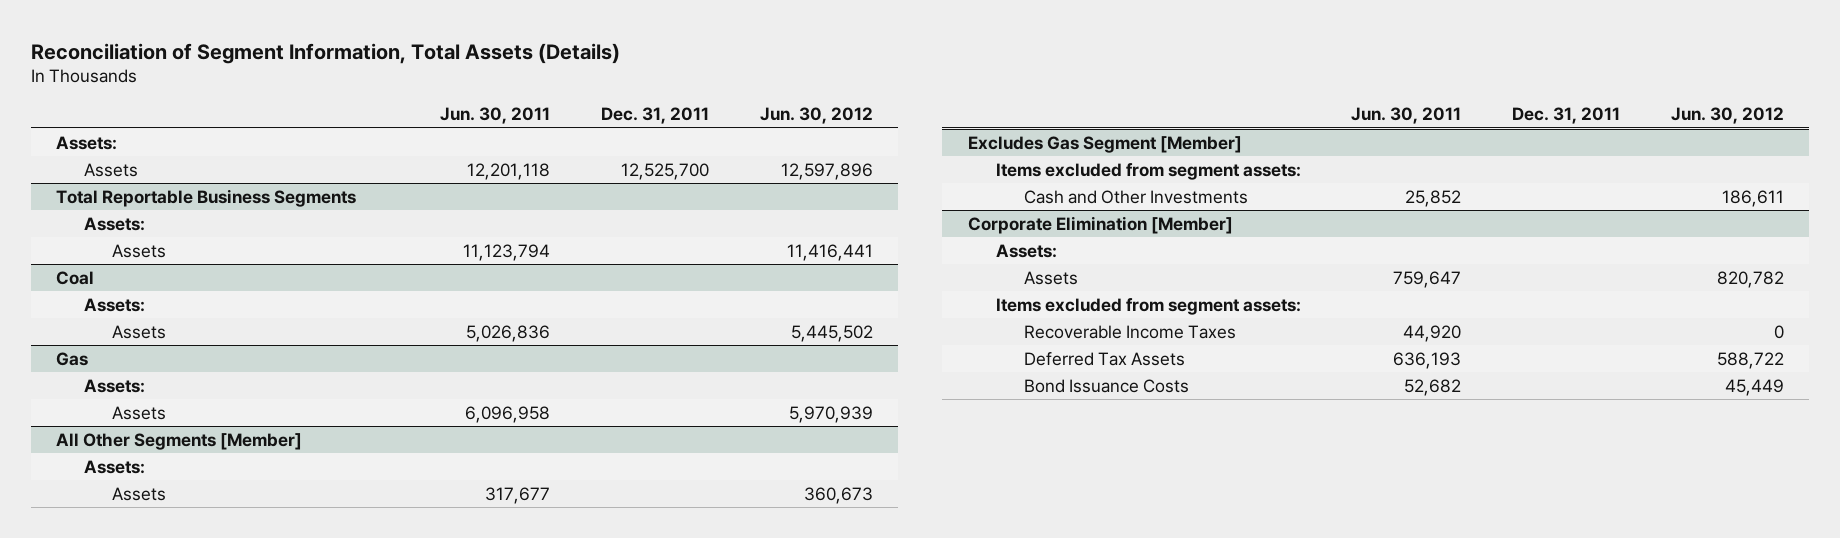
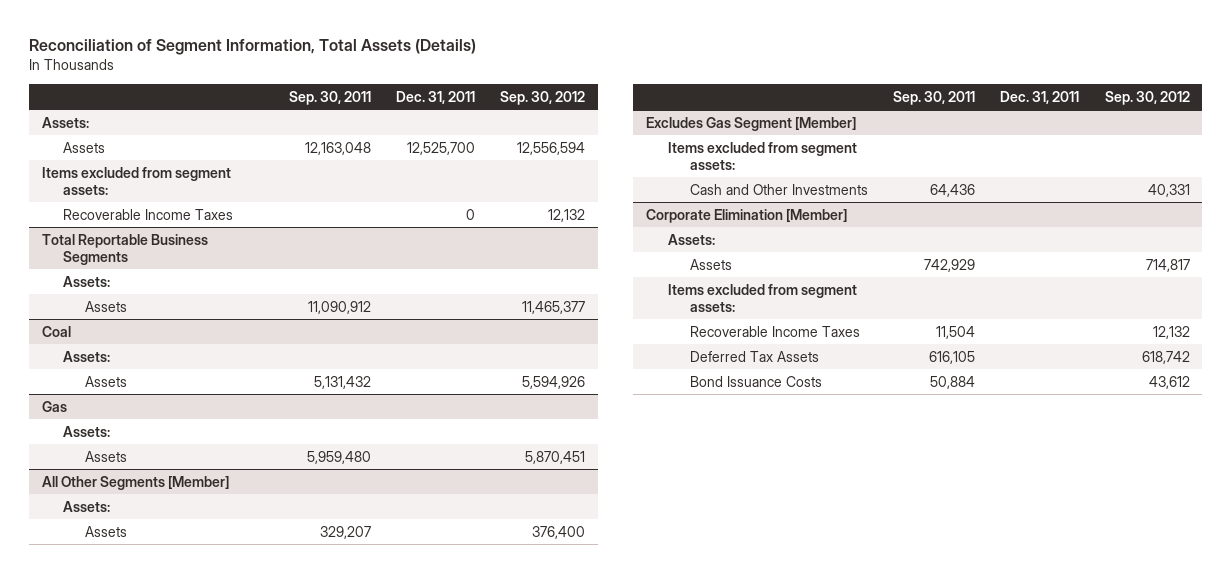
- | Jun. 30, 2011 | Dec. 31, 2011 | Jun. 30, 2012
+ | Sep. 30, 2011 | Dec. 31, 2011 | Sep. 30, 2012
+ Items excluded from segment assets:
+ Recoverable Income Taxes | | 0 | 12,132

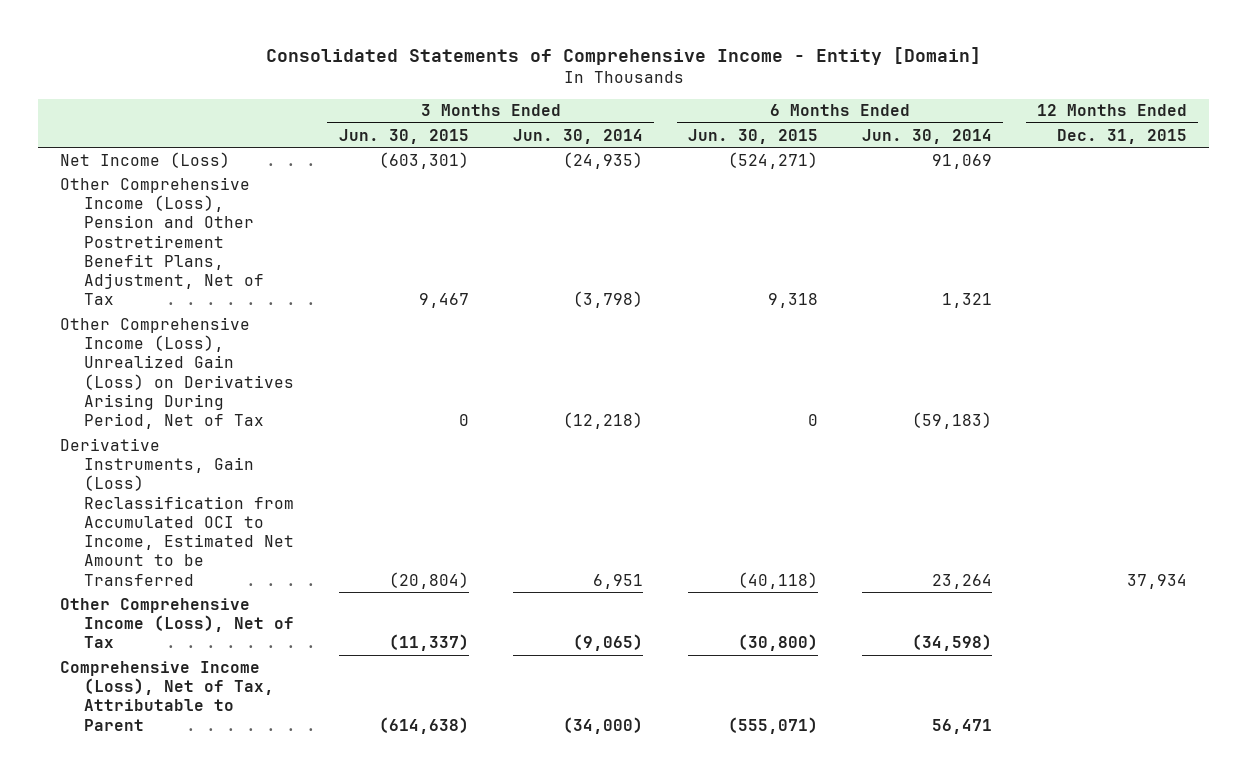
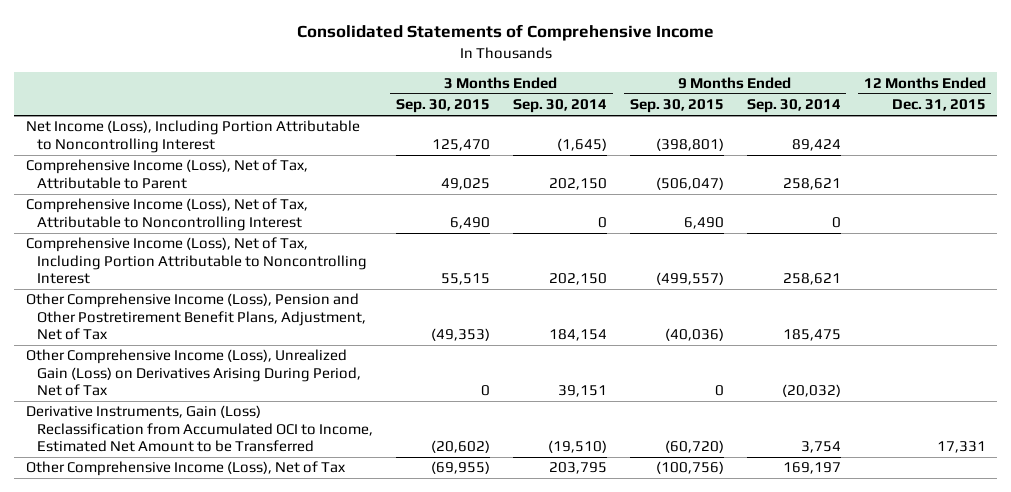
- Consolidated Statements of Comprehensive Income - Entity [Domain]
+ Consolidated Statements of Comprehensive Income
- | 3 Months Ended Jun. 30, 2015 | 3 Months Ended Jun. 30, 2014 | 6 Months Ended Jun. 30, 2015 | 6 Months Ended Jun. 30, 2014 | 12 Months Ended Dec. 31, 2015
+ | 3 Months Ended Sep. 30, 2015 | 3 Months Ended Sep. 30, 2014 | 9 Months Ended Sep. 30, 2015 | 9 Months Ended Sep. 30, 2014 | 12 Months Ended Dec. 31, 2015
- Net Income (Loss) | (603,301) | (24,935) | (524,271) | 91,069 |
+ Net Income (Loss), Including Portion Attributable to Noncontrolling Interest | 125,470 | (1,645) | (398,801) | 89,424 |
moved up: Comprehensive Income (Loss), Net of Tax, Attributable to Parent | 49,025 | 202,150 | (506,047) | 258,621 |
+ Comprehensive Income (Loss), Net of Tax, Attributable to Noncontrolling Interest | 6,490 | 0 | 6,490 | 0 |
+ Comprehensive Income (Loss), Net of Tax, Including Portion Attributable to Noncontrolling Interest | 55,515 | 202,150 | (499,557) | 258,621 |
- Derivative Instruments, Gain (Loss) Reclassification from Accumulated OCI to Income, Estimated Net Amount to be Transferred | (20,804) | 6,951 | (40,118) | 23,264 | 37,934
+ Derivative Instruments, Gain (Loss) Reclassification from Accumulated OCI to Income, Estimated Net Amount to be Transferred | (20,602) | (19,510) | (60,720) | 3,754 | 17,331

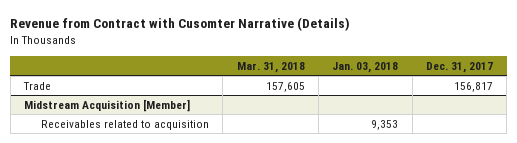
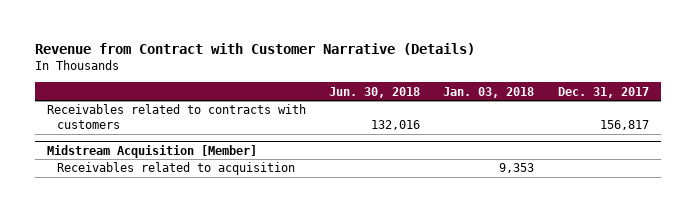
- Revenue from Contract with Cusomter Narrative (Details)
+ Revenue from Contract with Customer Narrative (Details)
- | Mar. 31, 2018 | Jan. 03, 2018 | Dec. 31, 2017
+ | Jun. 30, 2018 | Jan. 03, 2018 | Dec. 31, 2017
- Trade | 157,605 | | 156,817
+ Receivables related to contracts with customers | 132,016 | | 156,817

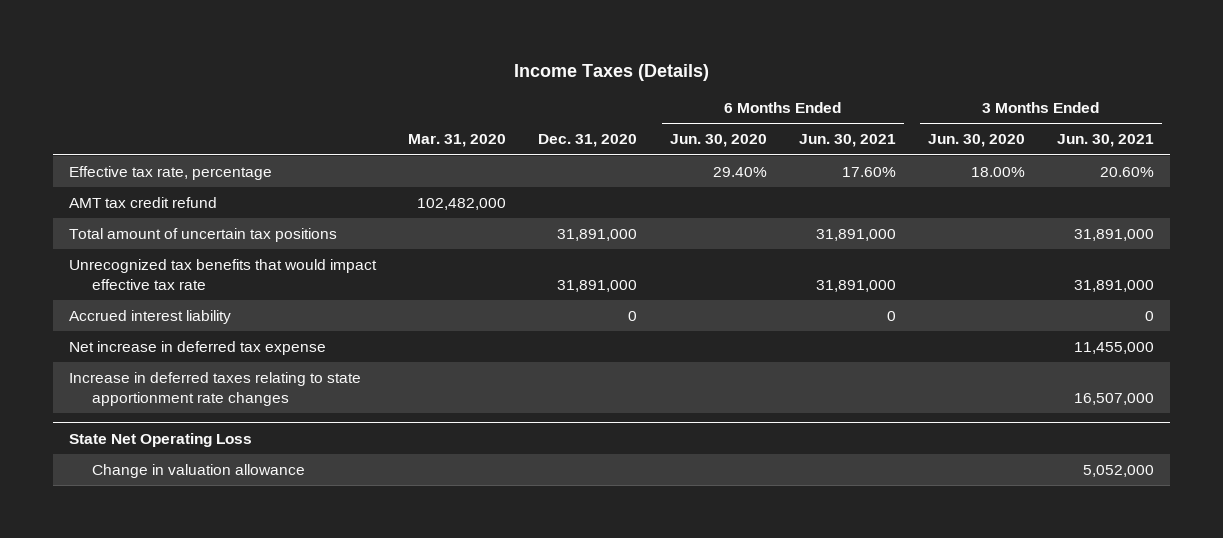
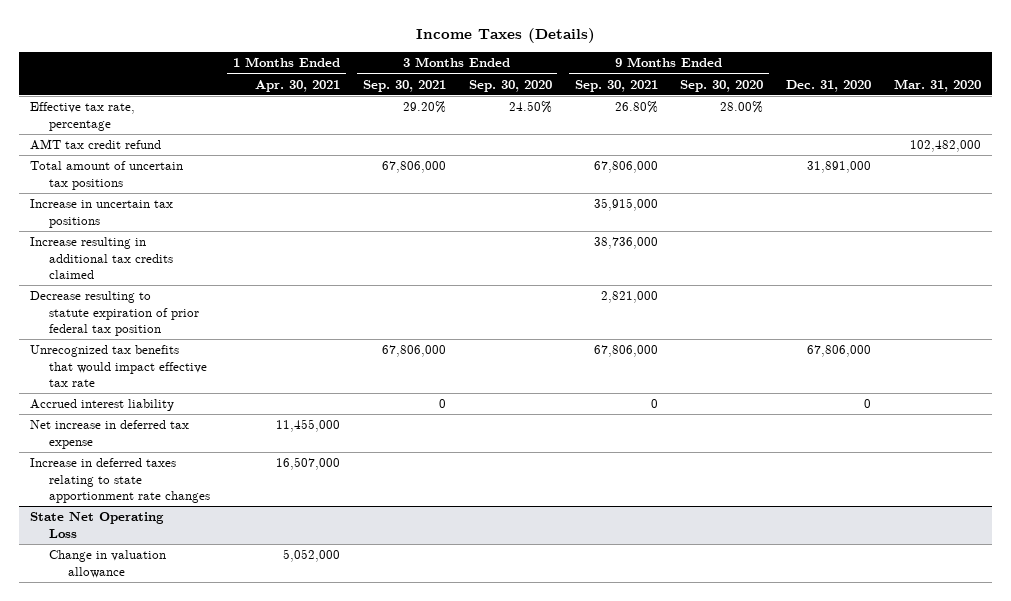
- | Mar. 31, 2020 | Dec. 31, 2020 | 6 Months Ended Jun. 30, 2020 | 6 Months Ended Jun. 30, 2021 | 3 Months Ended Jun. 30, 2020 | 3 Months Ended Jun. 30, 2021
+ | 1 Months Ended Apr. 30, 2021 | 3 Months Ended Sep. 30, 2021 | 3 Months Ended Sep. 30, 2020 | 9 Months Ended Sep. 30, 2021 | 9 Months Ended Sep. 30, 2020 | Dec. 31, 2020 | Mar. 31, 2020
- Unrecognized tax benefits that would impact effective tax rate | | 31,891,000 | | 31,891,000 | | 31,891,000
+ Increase in uncertain tax positions | | | | 35,915,000 | | |
+ Increase resulting in additional tax credits claimed | | | | 38,736,000 | | |
+ Decrease resulting to statute expiration of prior federal tax position | | | | 2,821,000 | | |
+ Unrecognized tax benefits that would impact effective tax rate | | 67,806,000 | | 67,806,000 | | 67,806,000 |

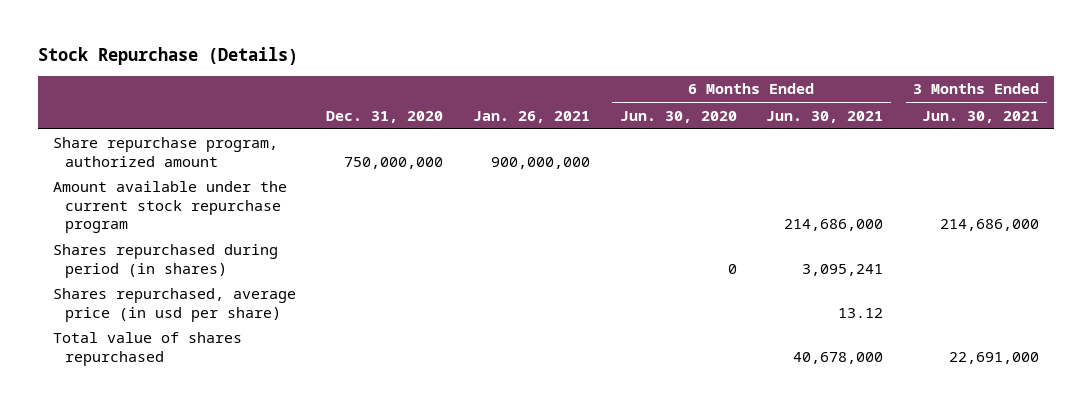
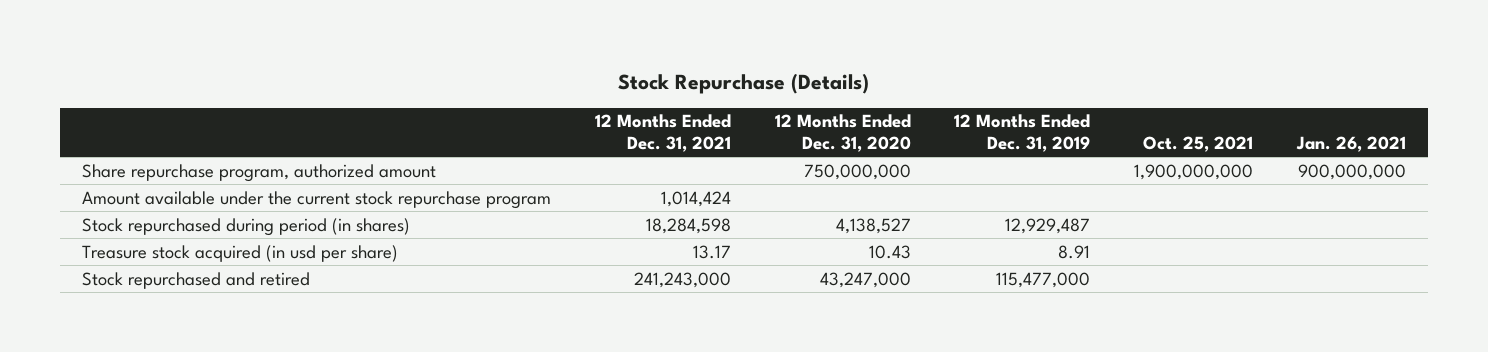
- | Dec. 31, 2020 | Jan. 26, 2021 | 6 Months Ended Jun. 30, 2020 | 6 Months Ended Jun. 30, 2021 | 3 Months Ended Jun. 30, 2021
+ | 12 Months Ended Dec. 31, 2021 | 12 Months Ended Dec. 31, 2020 | 12 Months Ended Dec. 31, 2019 | Oct. 25, 2021 | Jan. 26, 2021
- Shares repurchased during period (in shares) | | | 0 | 3,095,241 |
- Shares repurchased, average price (in usd per share) | | | | 13.12 |
- Total value of shares repurchased | | | | 40,678,000 | 22,691,000
+ Stock repurchased during period (in shares) | 18,284,598 | 4,138,527 | 12,929,487 | |
+ Treasure stock acquired (in usd per share) | 13.17 | 10.43 | 8.91 | |
+ Stock repurchased and retired | 241,243,000 | 43,247,000 | 115,477,000 | |

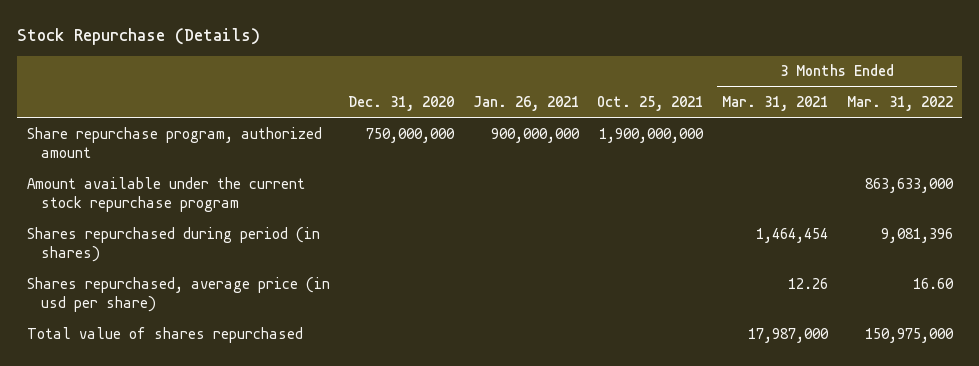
- | 12 Months Ended Dec. 31, 2021 | 12 Months Ended Dec. 31, 2020 | 12 Months Ended Dec. 31, 2019 | Oct. 25, 2021 | Jan. 26, 2021
+ | Dec. 31, 2020 | Jan. 26, 2021 | Oct. 25, 2021 | 3 Months Ended Mar. 31, 2021 | 3 Months Ended Mar. 31, 2022
- Stock repurchased during period (in shares) | 18,284,598 | 4,138,527 | 12,929,487 | |
- Treasure stock acquired (in usd per share) | 13.17 | 10.43 | 8.91 | |
- Stock repurchased and retired | 241,243,000 | 43,247,000 | 115,477,000 | |
+ Shares repurchased during period (in shares) | | | | 1,464,454 | 9,081,396
+ Shares repurchased, average price (in usd per share) | | | | 12.26 | 16.60
+ Total value of shares repurchased | | | | 17,987,000 | 150,975,000

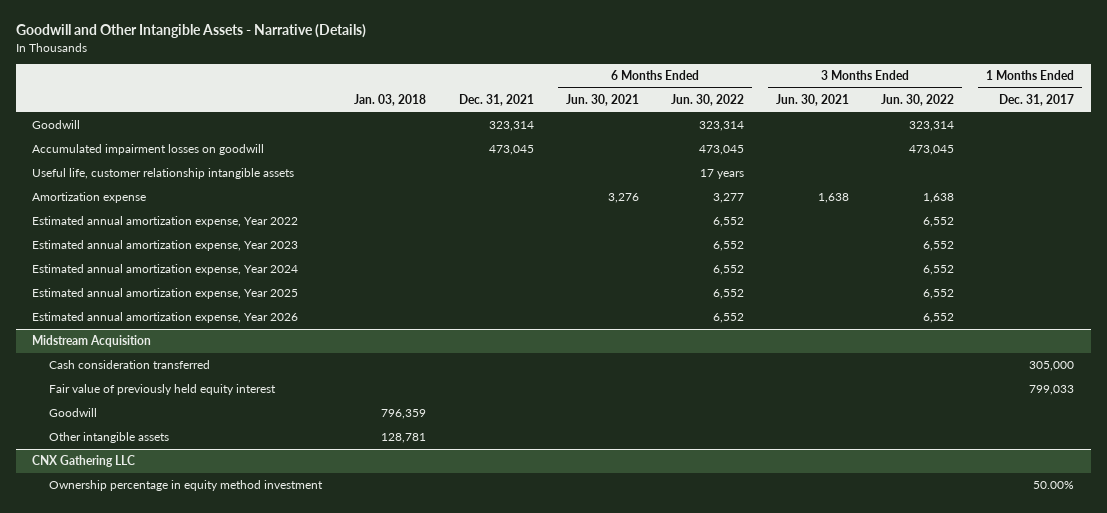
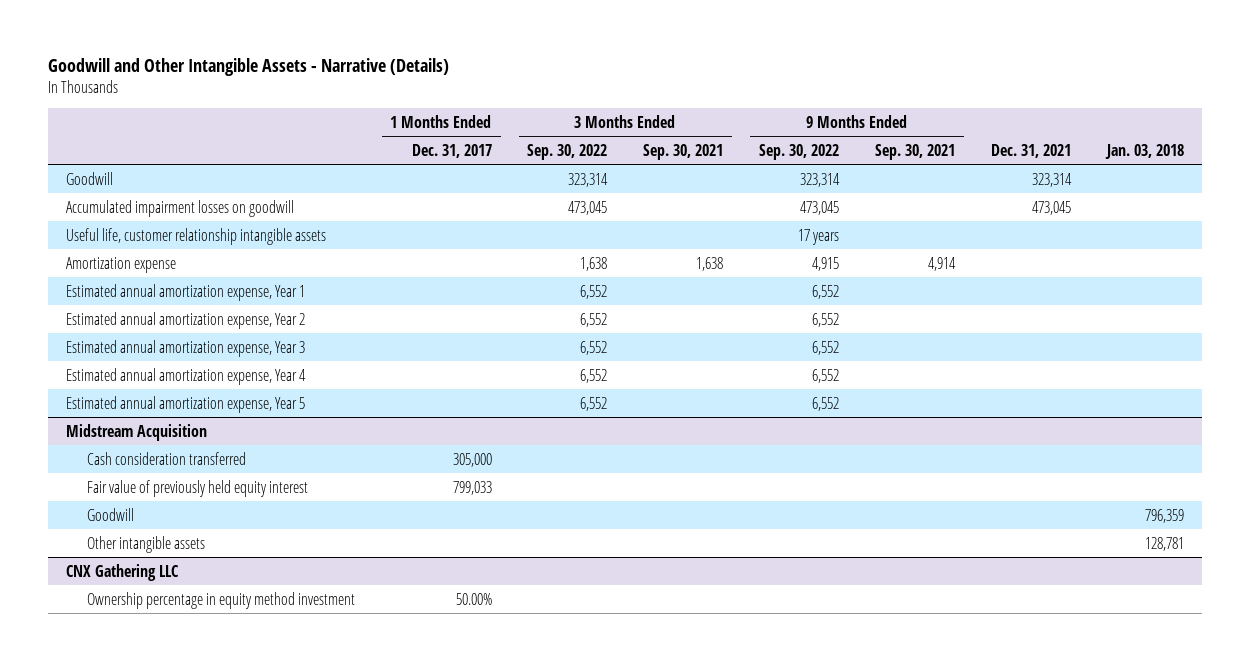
- | Jan. 03, 2018 | Dec. 31, 2021 | 6 Months Ended Jun. 30, 2021 | 6 Months Ended Jun. 30, 2022 | 3 Months Ended Jun. 30, 2021 | 3 Months Ended Jun. 30, 2022 | 1 Months Ended Dec. 31, 2017
+ | 1 Months Ended Dec. 31, 2017 | 3 Months Ended Sep. 30, 2022 | 3 Months Ended Sep. 30, 2021 | 9 Months Ended Sep. 30, 2022 | 9 Months Ended Sep. 30, 2021 | Dec. 31, 2021 | Jan. 03, 2018
- Estimated annual amortization expense, Year 2022 | | | | 6,552 | | 6,552 |
- Estimated annual amortization expense, Year 2023 | | | | 6,552 | | 6,552 |
- Estimated annual amortization expense, Year 2024 | | | | 6,552 | | 6,552 |
- Estimated annual amortization expense, Year 2025 | | | | 6,552 | | 6,552 |
- Estimated annual amortization expense, Year 2026 | | | | 6,552 | | 6,552 |
+ Estimated annual amortization expense, Year 1 | | 6,552 | | 6,552 | | |
+ Estimated annual amortization expense, Year 2 | | 6,552 | | 6,552 | | |
+ Estimated annual amortization expense, Year 3 | | 6,552 | | 6,552 | | |
+ Estimated annual amortization expense, Year 4 | | 6,552 | | 6,552 | | |
+ Estimated annual amortization expense, Year 5 | | 6,552 | | 6,552 | | |

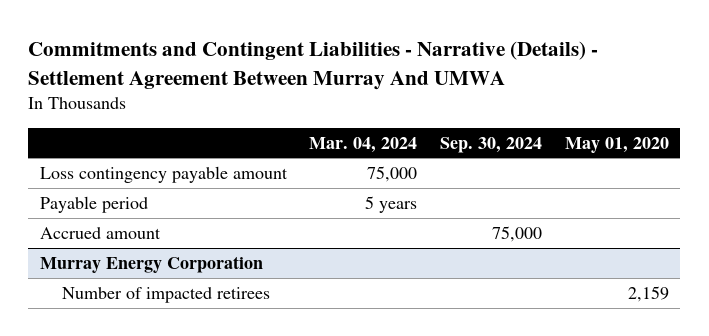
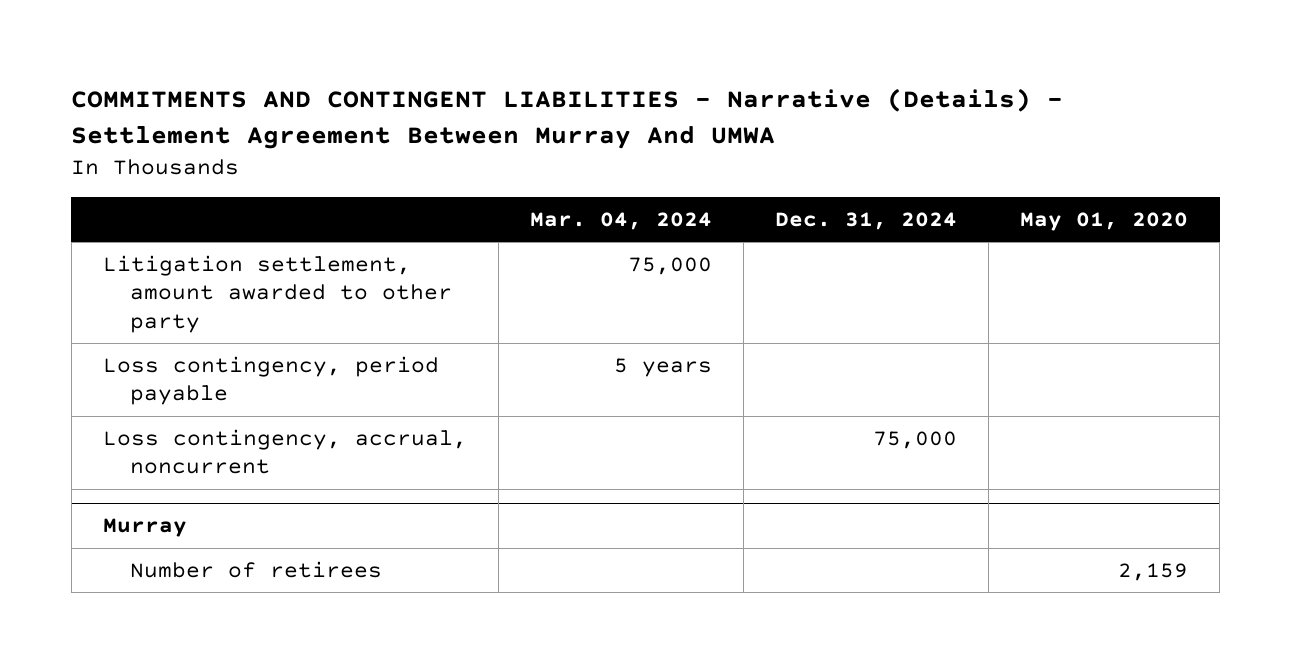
- Commitments and Contingent Liabilities - Narrative (Details) - Settlement Agreement Between Murray And UMWA
+ COMMITMENTS AND CONTINGENT LIABILITIES - Narrative (Details) - Settlement Agreement Between Murray And UMWA
- | Mar. 04, 2024 | Sep. 30, 2024 | May 01, 2020
+ | Mar. 04, 2024 | Dec. 31, 2024 | May 01, 2020
- Loss contingency payable amount | 75,000 | |
- Payable period | 5 years | |
- Accrued amount | | 75,000 |
- Murray Energy Corporation
- Number of impacted retirees | | | 2,159
+ Litigation settlement, amount awarded to other party | 75,000 | |
+ Loss contingency, period payable | 5 years | |
+ Loss contingency, accrual, noncurrent | | 75,000 |
+ Murray
+ Number of retirees | | | 2,159

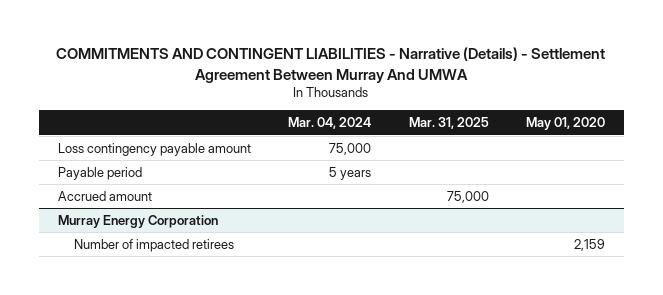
- | Mar. 04, 2024 | Dec. 31, 2024 | May 01, 2020
+ | Mar. 04, 2024 | Mar. 31, 2025 | May 01, 2020
- Litigation settlement, amount awarded to other party | 75,000 | |
- Loss contingency, period payable | 5 years | |
- Loss contingency, accrual, noncurrent | | 75,000 |
- Murray
- Number of retirees | | | 2,159
+ Loss contingency payable amount | 75,000 | |
+ Payable period | 5 years | |
+ Accrued amount | | 75,000 |
+ Murray Energy Corporation
+ Number of impacted retirees | | | 2,159

